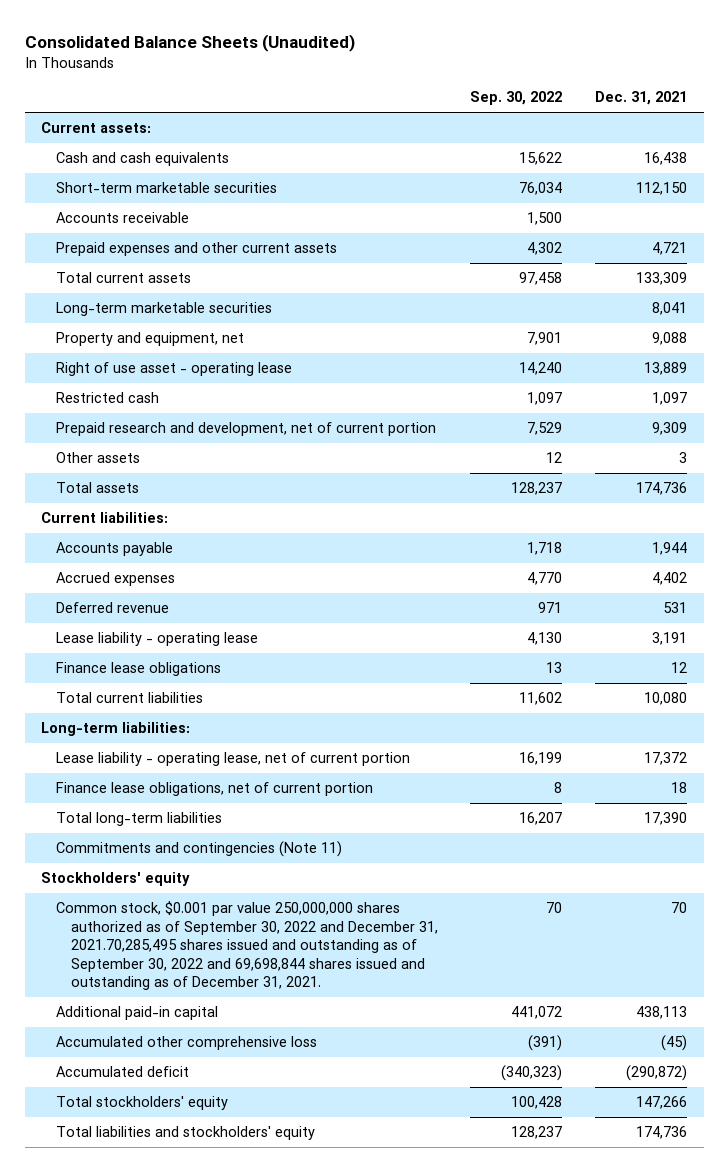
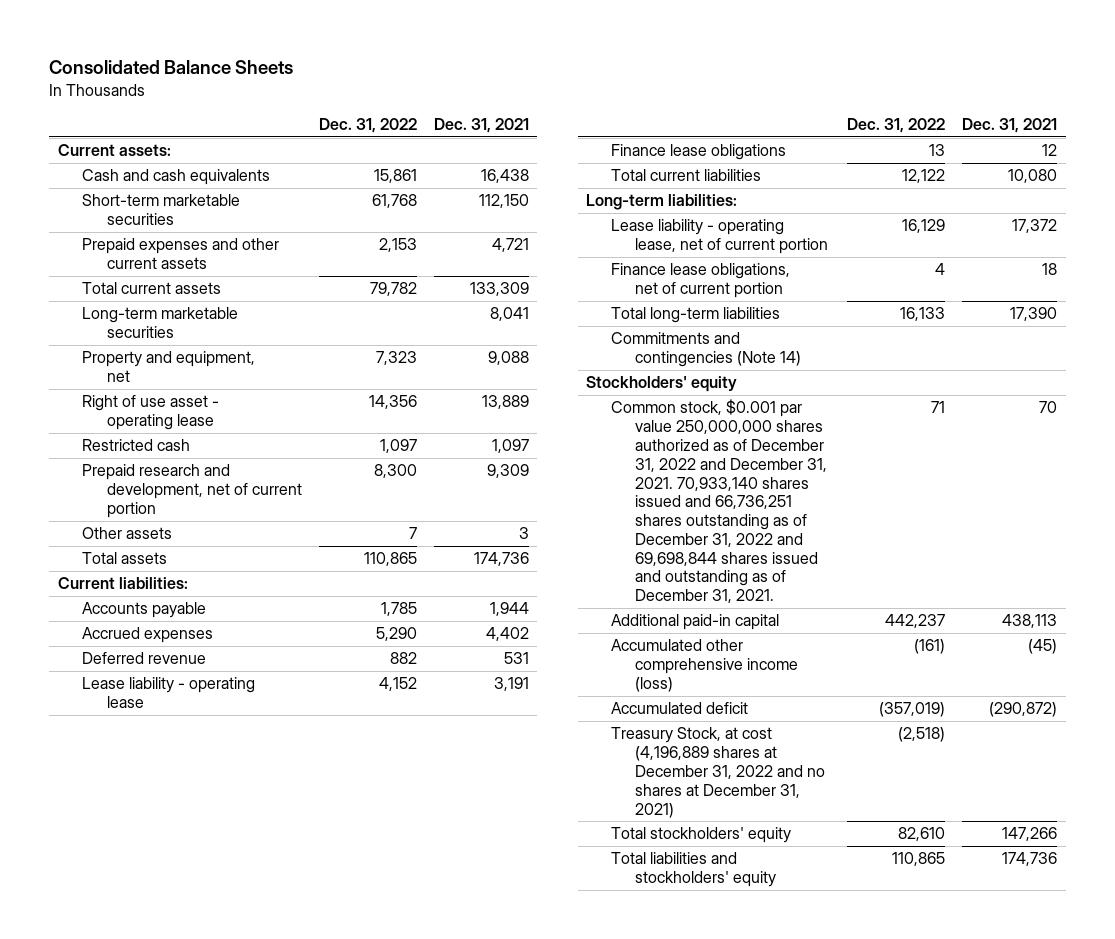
- Consolidated Balance Sheets (Unaudited)
+ Consolidated Balance Sheets
- | Sep. 30, 2022 | Dec. 31, 2021
+ | Dec. 31, 2022 | Dec. 31, 2021
- Accounts receivable | 1,500 |
- Commitments and contingencies (Note 11)
+ Commitments and contingencies (Note 14)
- Common stock, $0.001 par value 250,000,000 shares authorized as of September 30, 2022 and December 31, 2021.70,285,495 shares issued and outstanding as of September 30, 2022 and 69,698,844 shares issued and outstanding as of December 31, 2021. | 70 | 70
+ Common stock, $0.001 par value 250,000,000 shares authorized as of December 31, 2022 and December 31, 2021. 70,933,140 shares issued and 66,736,251 shares outstanding as of December 31, 2022 and 69,698,844 shares issued and outstanding as of December 31, 2021. | 71 | 70
- Accumulated other comprehensive loss | (391) | (45)
+ Accumulated other comprehensive income (loss) | (161) | (45)
+ Treasury Stock, at cost (4,196,889 shares at December 31, 2022 and no shares at December 31, 2021) | (2,518) |

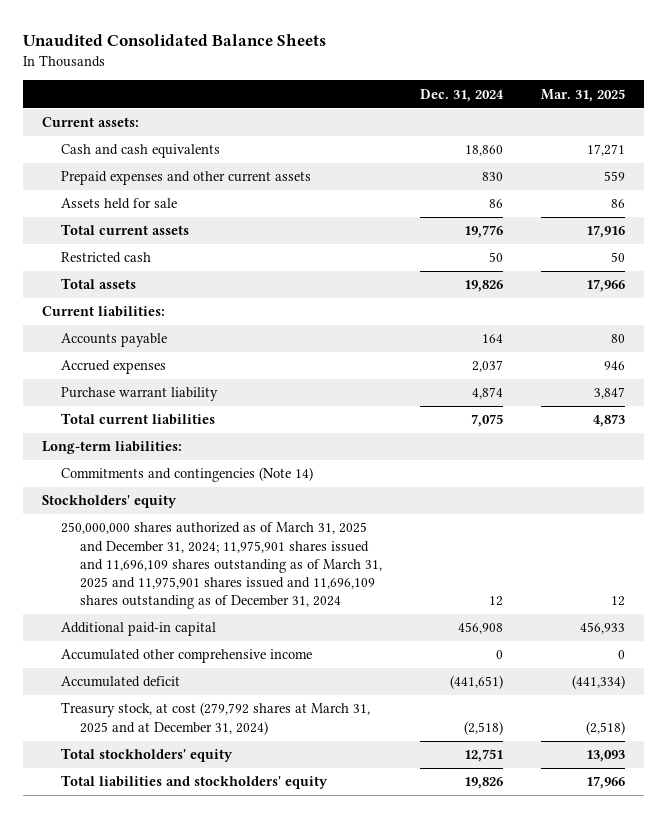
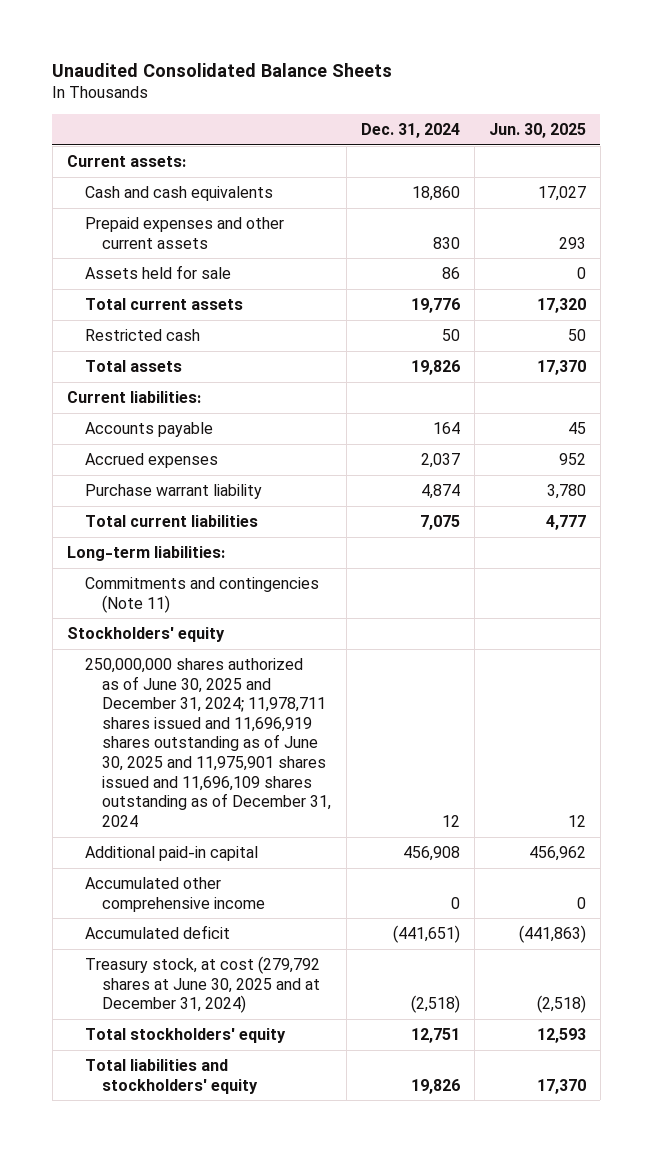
- | Dec. 31, 2024 | Mar. 31, 2025
+ | Dec. 31, 2024 | Jun. 30, 2025
- Commitments and contingencies (Note 14)
+ Commitments and contingencies (Note 11)
- 250,000,000 shares authorized as of March 31, 2025 and December 31, 2024; 11,975,901 shares issued and 11,696,109 shares outstanding as of March 31, 2025 and 11,975,901 shares issued and 11,696,109 shares outstanding as of December 31, 2024 | 12 | 12
+ 250,000,000 shares authorized as of June 30, 2025 and December 31, 2024; 11,978,711 shares issued and 11,696,919 shares outstanding as of June 30, 2025 and 11,975,901 shares issued and 11,696,109 shares outstanding as of December 31, 2024 | 12 | 12
- Treasury stock, at cost (279,792 shares at March 31, 2025 and at December 31, 2024) | (2,518) | (2,518)
+ Treasury stock, at cost (279,792 shares at June 30, 2025 and at December 31, 2024) | (2,518) | (2,518)

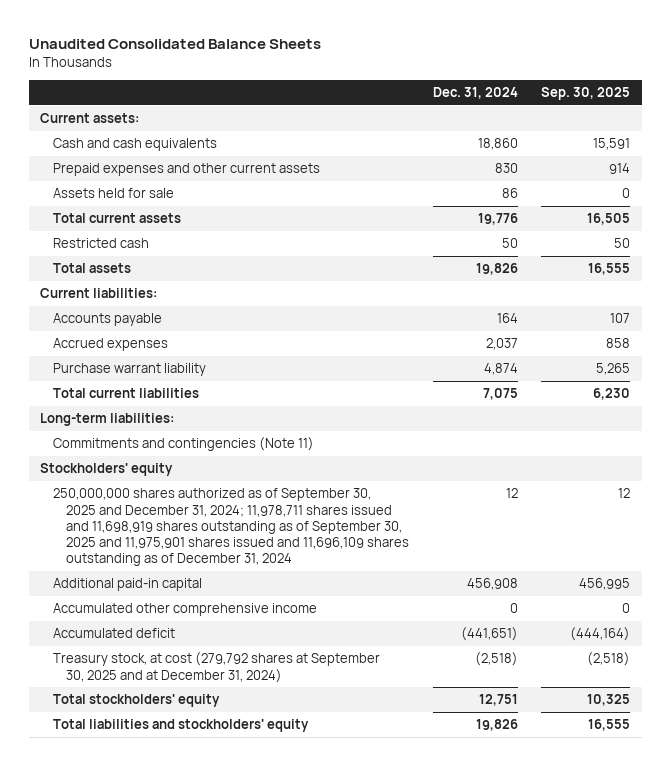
- | Dec. 31, 2024 | Jun. 30, 2025
+ | Dec. 31, 2024 | Sep. 30, 2025
- 250,000,000 shares authorized as of June 30, 2025 and December 31, 2024; 11,978,711 shares issued and 11,696,919 shares outstanding as of June 30, 2025 and 11,975,901 shares issued and 11,696,109 shares outstanding as of December 31, 2024 | 12 | 12
+ 250,000,000 shares authorized as of September 30, 2025 and December 31, 2024; 11,978,711 shares issued and 11,698,919 shares outstanding as of September 30, 2025 and 11,975,901 shares issued and 11,696,109 shares outstanding as of December 31, 2024 | 12 | 12
- Treasury stock, at cost (279,792 shares at June 30, 2025 and at December 31, 2024) | (2,518) | (2,518)
+ Treasury stock, at cost (279,792 shares at September 30, 2025 and at December 31, 2024) | (2,518) | (2,518)

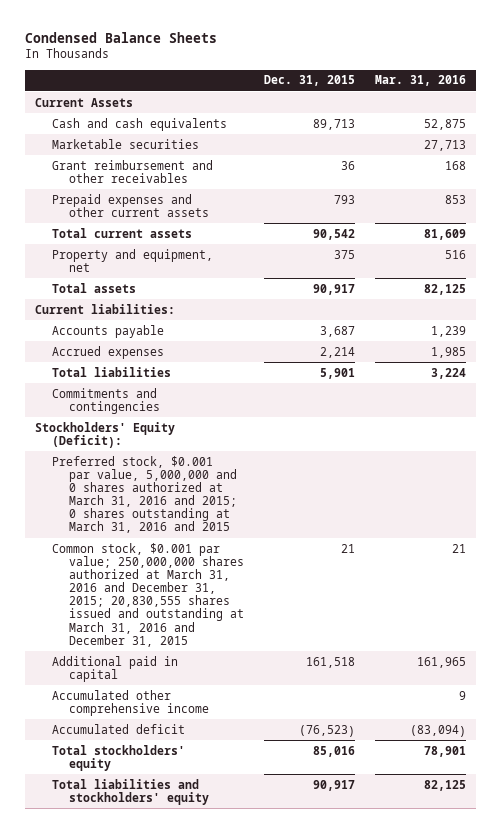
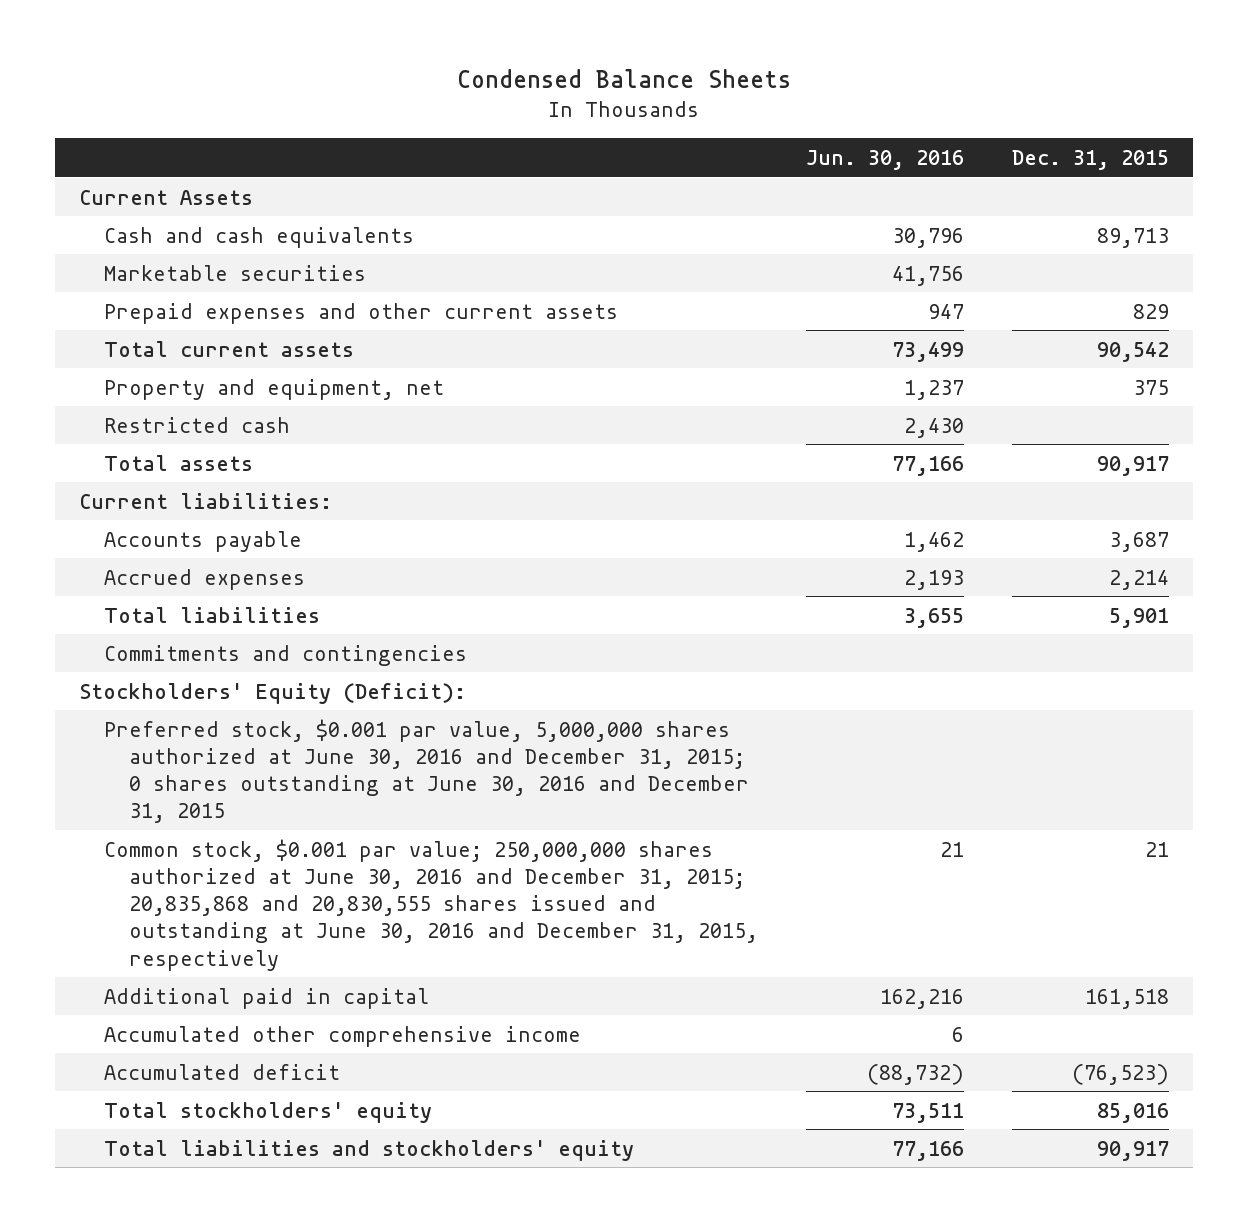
- | Dec. 31, 2015 | Mar. 31, 2016
+ | Jun. 30, 2016 | Dec. 31, 2015
- Grant reimbursement and other receivables | 36 | 168
- Prepaid expenses and other current assets | 793 | 853
+ Prepaid expenses and other current assets | 947 | 829
+ Restricted cash | 2,430 |
- Preferred stock, $0.001 par value, 5,000,000 and 0 shares authorized at March 31, 2016 and 2015; 0 shares outstanding at March 31, 2016 and 2015
- Common stock, $0.001 par value; 250,000,000 shares authorized at March 31, 2016 and December 31, 2015; 20,830,555 shares issued and outstanding at March 31, 2016 and December 31, 2015 | 21 | 21
+ Preferred stock, $0.001 par value, 5,000,000 shares authorized at June 30, 2016 and December 31, 2015; 0 shares outstanding at June 30, 2016 and December 31, 2015
+ Common stock, $0.001 par value; 250,000,000 shares authorized at June 30, 2016 and December 31, 2015; 20,835,868 and 20,830,555 shares issued and outstanding at June 30, 2016 and December 31, 2015, respectively | 21 | 21

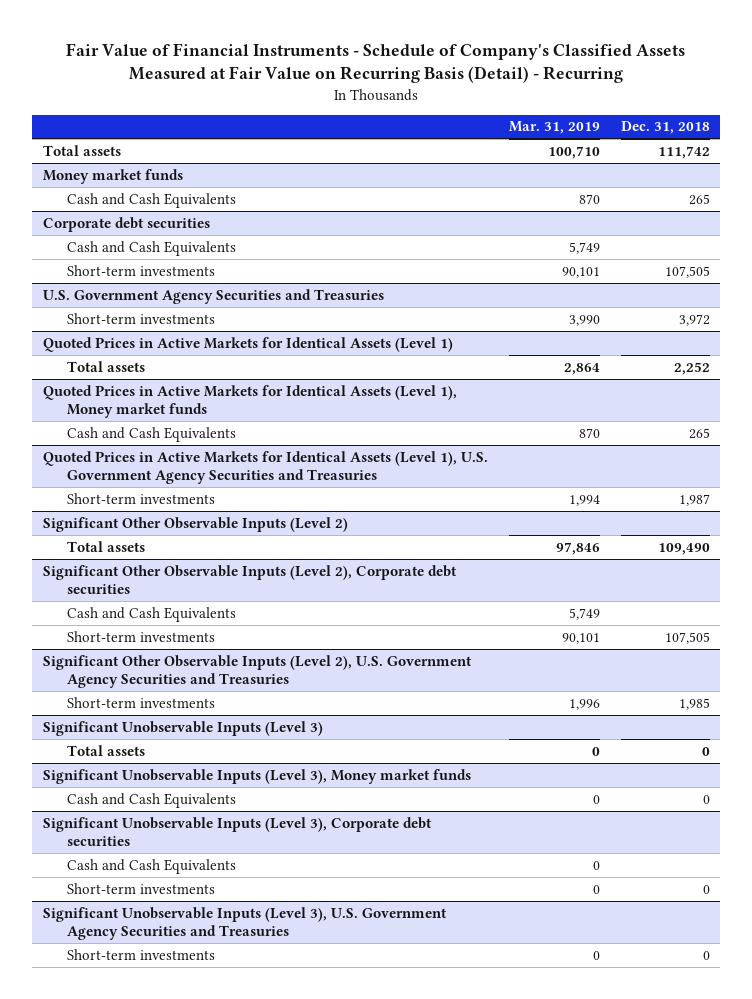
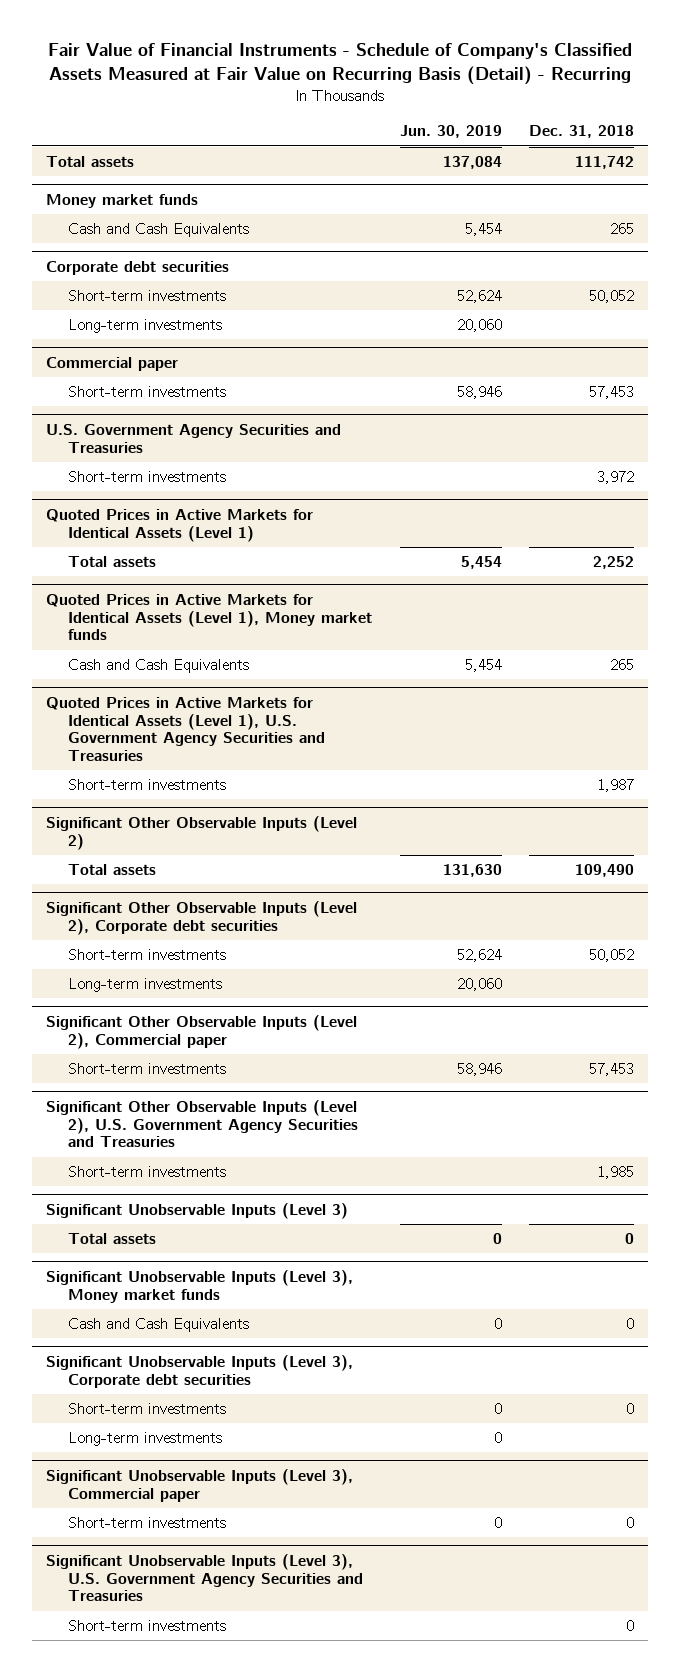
- | Mar. 31, 2019 | Dec. 31, 2018
+ | Jun. 30, 2019 | Dec. 31, 2018
@ Corporate debt securities
- Cash and Cash Equivalents | 5,749 |
- Short-term investments | 90,101 | 107,505
+ Short-term investments | 52,624 | 50,052
+ Long-term investments | 20,060 |
+ Commercial paper
+ Short-term investments | 58,946 | 57,453
@ Significant Other Observable Inputs (Level 2), Corporate debt securities
- Cash and Cash Equivalents | 5,749 |
- Short-term investments | 90,101 | 107,505
+ Short-term investments | 52,624 | 50,052
+ Long-term investments | 20,060 |
+ Significant Other Observable Inputs (Level 2), Commercial paper
+ Short-term investments | 58,946 | 57,453
@ Significant Unobservable Inputs (Level 3), Corporate debt securities
- Cash and Cash Equivalents | 0 |
+ Long-term investments | 0 |
+ Significant Unobservable Inputs (Level 3), Commercial paper
+ Short-term investments | 0 | 0

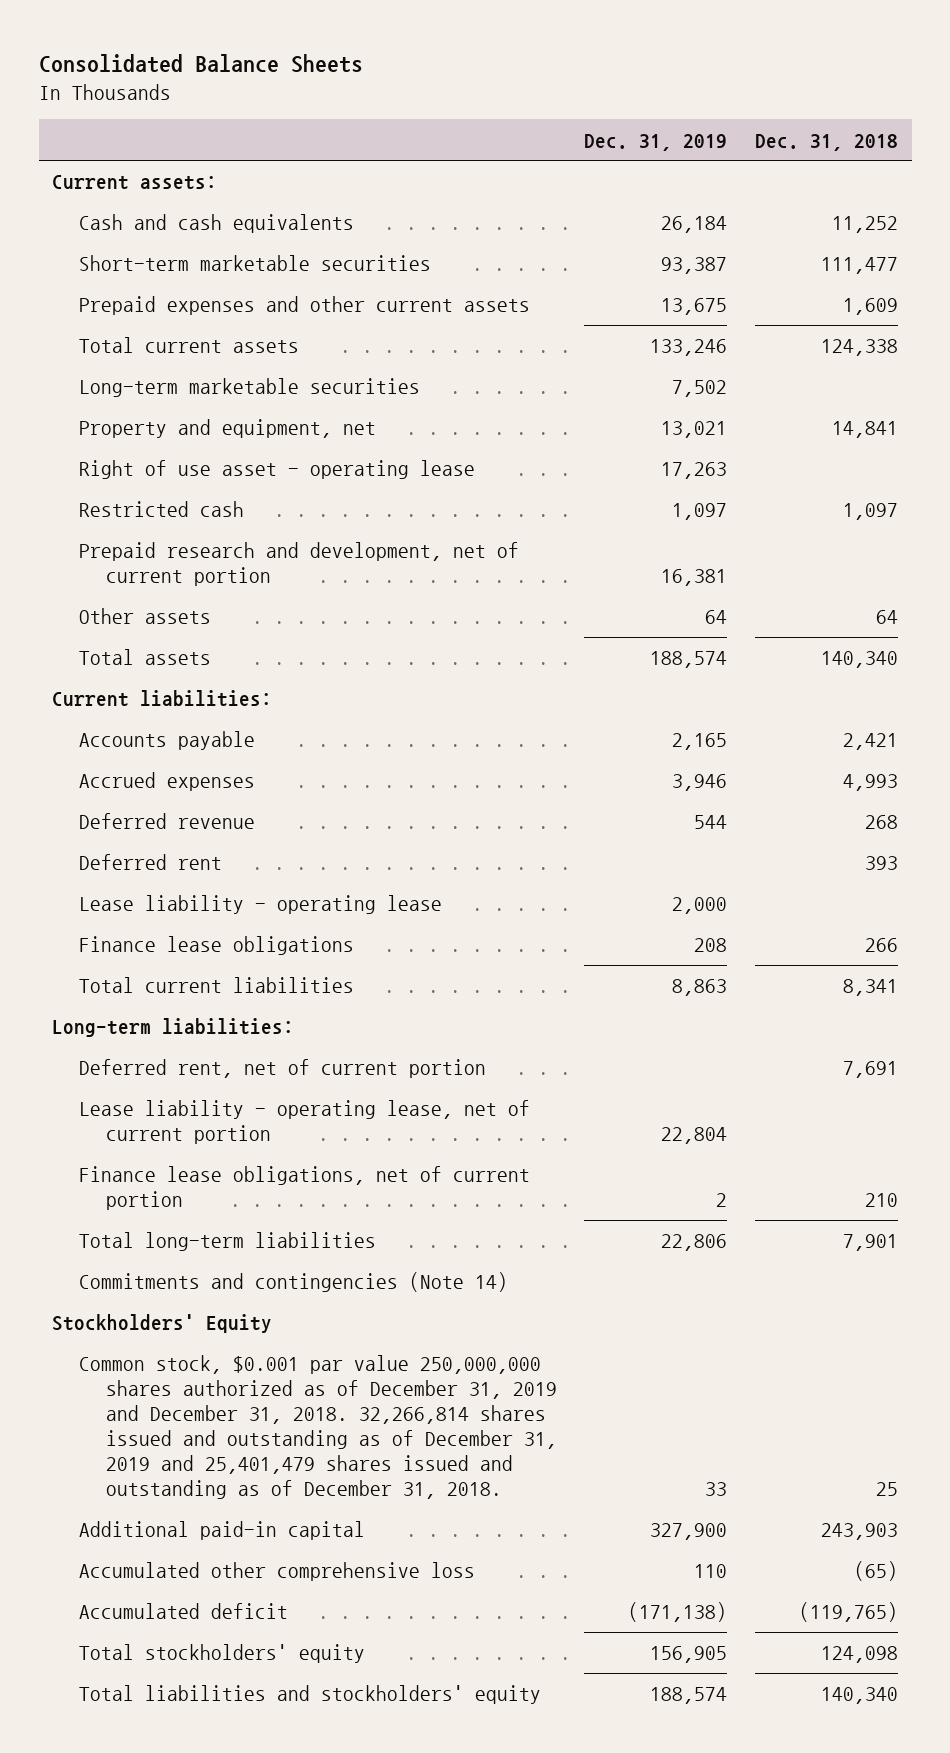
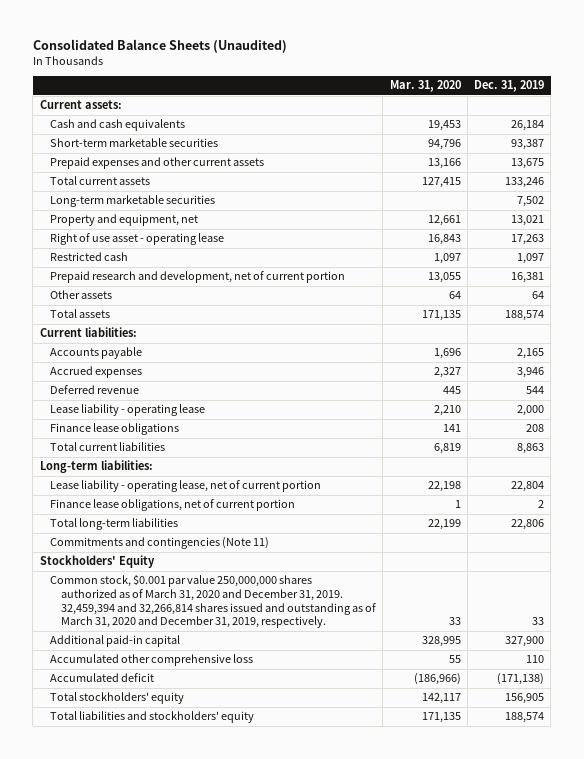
- Consolidated Balance Sheets
+ Consolidated Balance Sheets (Unaudited)
- | Dec. 31, 2019 | Dec. 31, 2018
+ | Mar. 31, 2020 | Dec. 31, 2019
- Deferred rent | | 393
- Deferred rent, net of current portion | | 7,691
- Commitments and contingencies (Note 14)
+ Commitments and contingencies (Note 11)
- Common stock, $0.001 par value 250,000,000 shares authorized as of December 31, 2019 and December 31, 2018. 32,266,814 shares issued and outstanding as of December 31, 2019 and 25,401,479 shares issued and outstanding as of December 31, 2018. | 33 | 25
+ Common stock, $0.001 par value 250,000,000 shares authorized as of March 31, 2020 and December 31, 2019. 32,459,394 and 32,266,814 shares issued and outstanding as of March 31, 2020 and December 31, 2019, respectively. | 33 | 33

